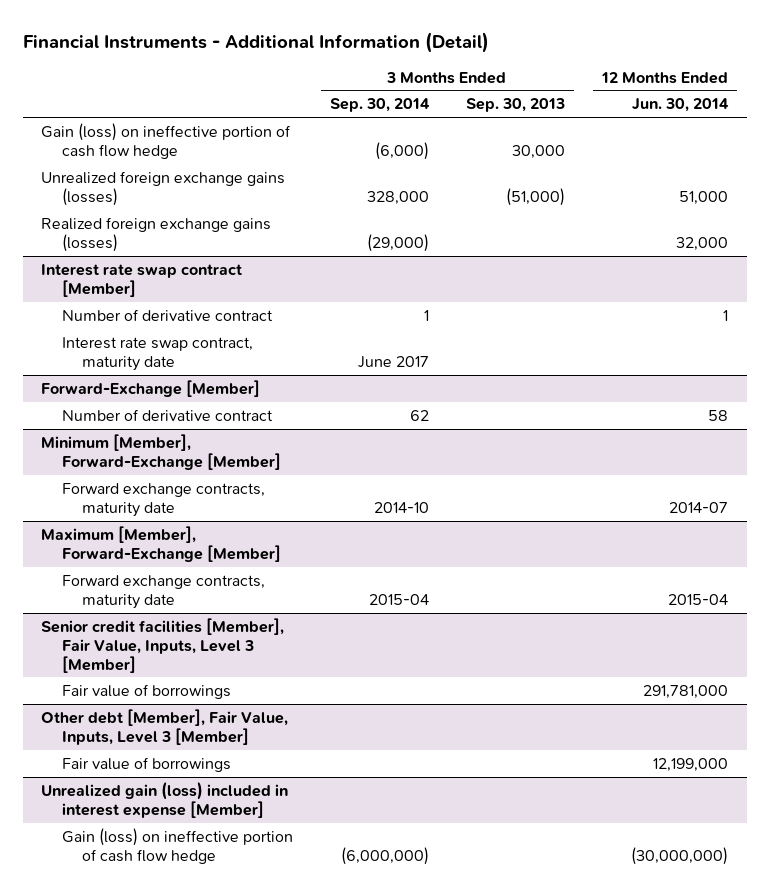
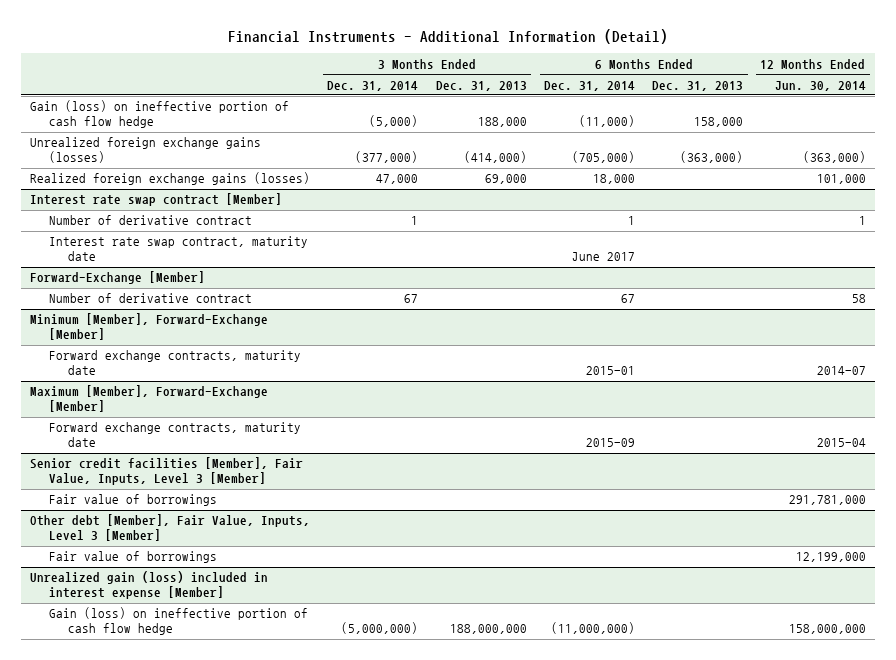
- | 3 Months Ended Sep. 30, 2014 | 3 Months Ended Sep. 30, 2013 | 12 Months Ended Jun. 30, 2014
+ | 3 Months Ended Dec. 31, 2014 | 3 Months Ended Dec. 31, 2013 | 6 Months Ended Dec. 31, 2014 | 6 Months Ended Dec. 31, 2013 | 12 Months Ended Jun. 30, 2014
- Unrealized foreign exchange gains (losses) | 328,000 | (51,000) | 51,000
- Realized foreign exchange gains (losses) | (29,000) | | 32,000
+ Unrealized foreign exchange gains (losses) | (377,000) | (414,000) | (705,000) | (363,000) | (363,000)
+ Realized foreign exchange gains (losses) | 47,000 | 69,000 | 18,000 | | 101,000
@ Unrealized gain (loss) included in interest expense [Member]
- Gain (loss) on ineffective portion of cash flow hedge | (6,000,000) | | (30,000,000)
+ Gain (loss) on ineffective portion of cash flow hedge | (5,000,000) | 188,000,000 | (11,000,000) | | 158,000,000

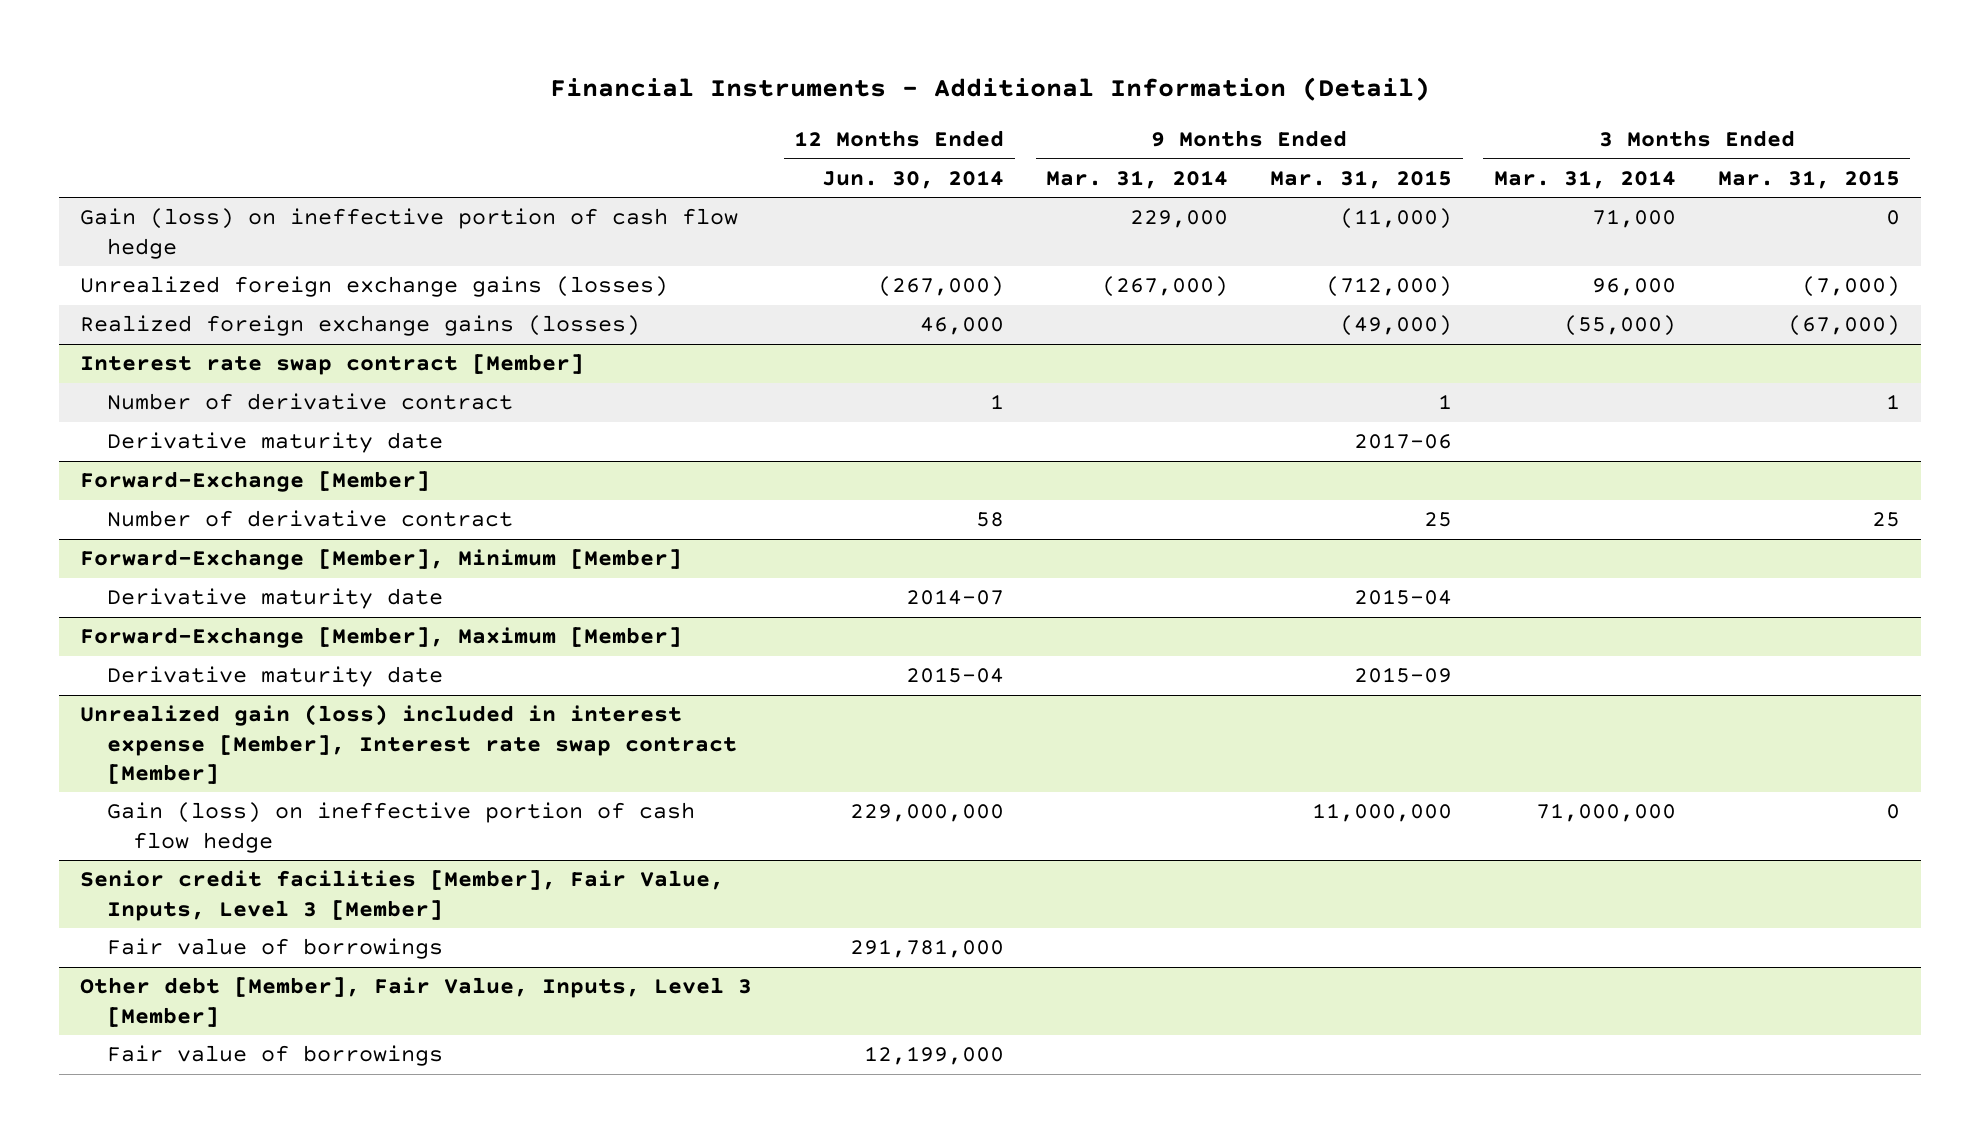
- | 3 Months Ended Dec. 31, 2014 | 3 Months Ended Dec. 31, 2013 | 6 Months Ended Dec. 31, 2014 | 6 Months Ended Dec. 31, 2013 | 12 Months Ended Jun. 30, 2014
+ | 12 Months Ended Jun. 30, 2014 | 9 Months Ended Mar. 31, 2014 | 9 Months Ended Mar. 31, 2015 | 3 Months Ended Mar. 31, 2014 | 3 Months Ended Mar. 31, 2015
- Unrealized foreign exchange gains (losses) | (377,000) | (414,000) | (705,000) | (363,000) | (363,000)
- Realized foreign exchange gains (losses) | 47,000 | 69,000 | 18,000 | | 101,000
+ Unrealized foreign exchange gains (losses) | (267,000) | (267,000) | (712,000) | 96,000 | (7,000)
+ Realized foreign exchange gains (losses) | 46,000 | | (49,000) | (55,000) | (67,000)
@ Interest rate swap contract [Member]
- Interest rate swap contract, maturity date | | | June 2017 | |
+ Derivative maturity date | | | 2017-06 | |
- Minimum [Member], Forward-Exchange [Member]
- Forward exchange contracts, maturity date | | | 2015-01 | | 2014-07
- Maximum [Member], Forward-Exchange [Member]
- Forward exchange contracts, maturity date | | | 2015-09 | | 2015-04
+ Forward-Exchange [Member], Minimum [Member]
+ Derivative maturity date | 2014-07 | | 2015-04 | |
+ Forward-Exchange [Member], Maximum [Member]
+ Derivative maturity date | 2015-04 | | 2015-09 | |
+ Unrealized gain (loss) included in interest expense [Member], Interest rate swap contract [Member]
+ Gain (loss) on ineffective portion of cash flow hedge | 229,000,000 | | 11,000,000 | 71,000,000 | 0
- Unrealized gain (loss) included in interest expense [Member]
- Gain (loss) on ineffective portion of cash flow hedge | (5,000,000) | 188,000,000 | (11,000,000) | | 158,000,000

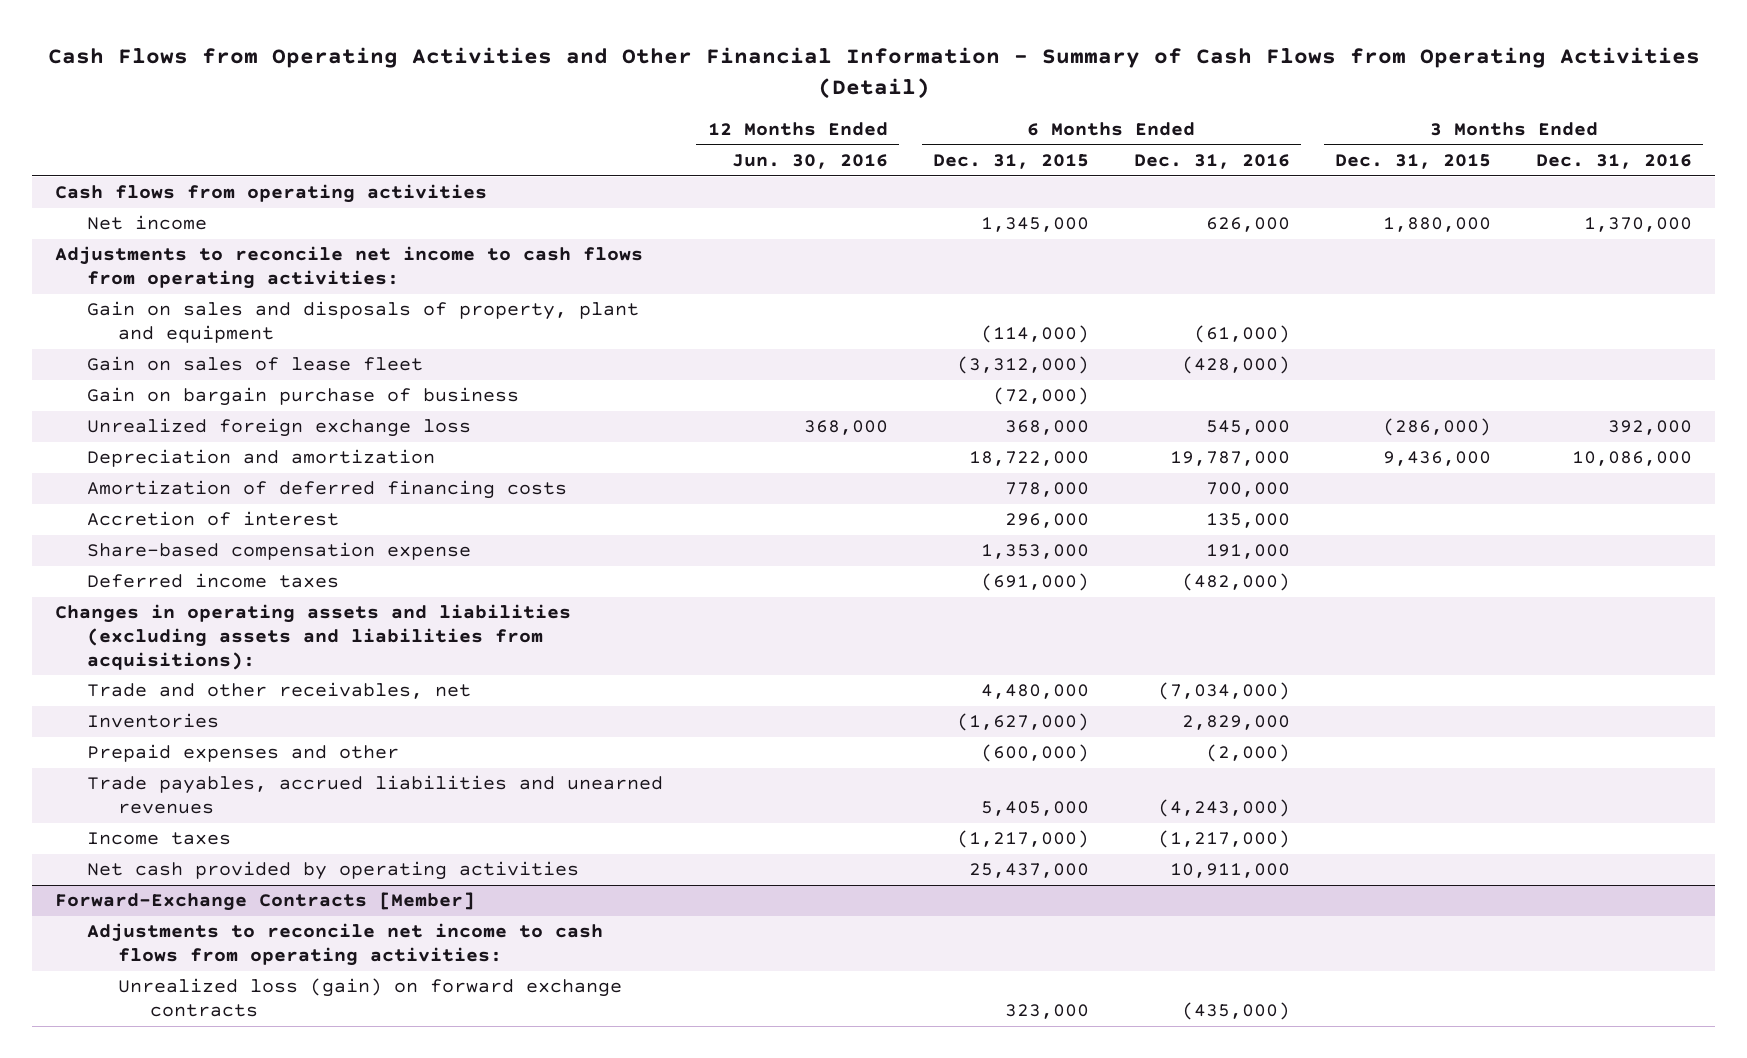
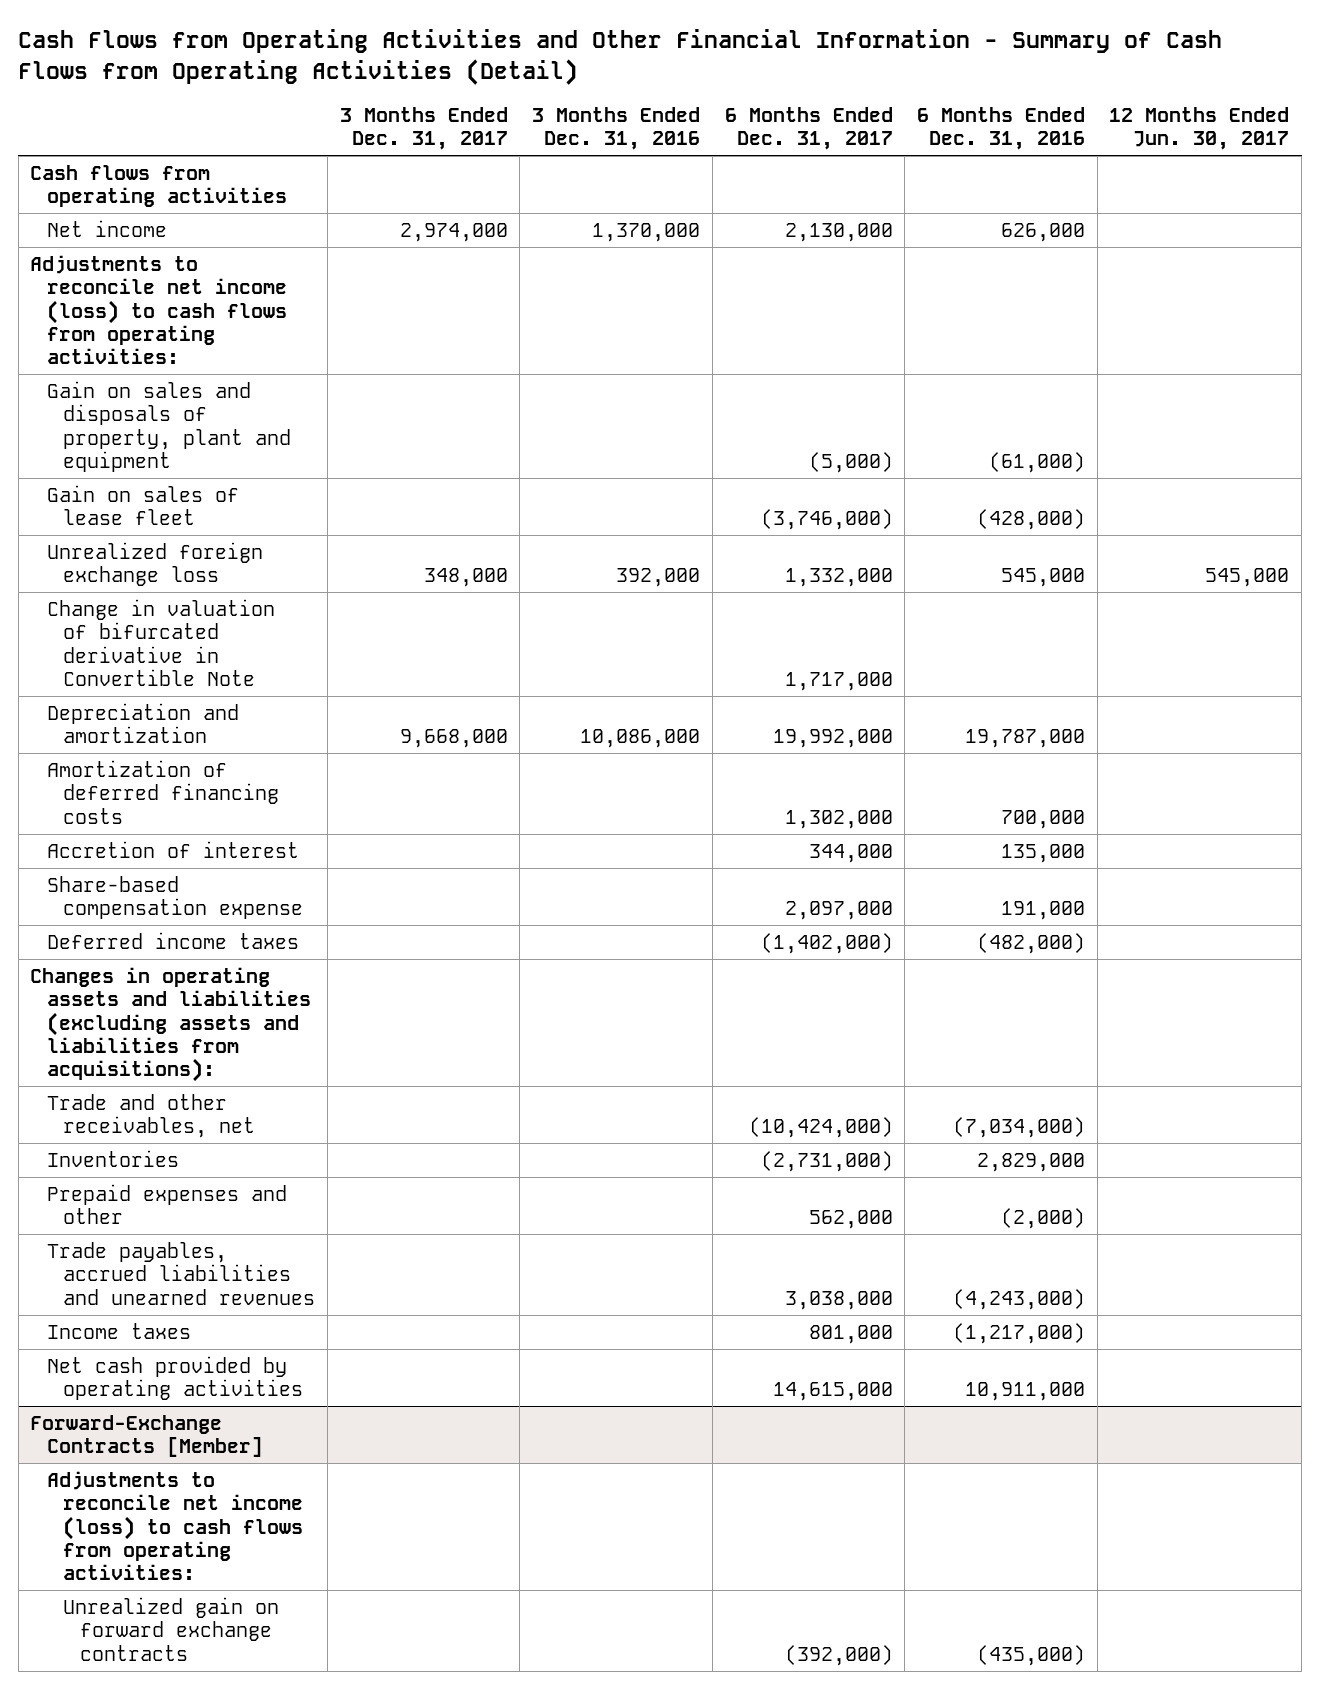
- | 12 Months Ended Jun. 30, 2016 | 6 Months Ended Dec. 31, 2015 | 6 Months Ended Dec. 31, 2016 | 3 Months Ended Dec. 31, 2015 | 3 Months Ended Dec. 31, 2016
+ | 3 Months Ended Dec. 31, 2017 | 3 Months Ended Dec. 31, 2016 | 6 Months Ended Dec. 31, 2017 | 6 Months Ended Dec. 31, 2016 | 12 Months Ended Jun. 30, 2017
- Adjustments to reconcile net income to cash flows from operating activities:
+ Adjustments to reconcile net income (loss) to cash flows from operating activities:
- Gain on bargain purchase of business | | (72,000) | | |
+ Change in valuation of bifurcated derivative in Convertible Note | | | 1,717,000 | |
@ Forward-Exchange Contracts [Member]
- Adjustments to reconcile net income to cash flows from operating activities:
- Unrealized loss (gain) on forward exchange contracts | | 323,000 | (435,000) | |
+ Adjustments to reconcile net income (loss) to cash flows from operating activities:
+ Unrealized gain on forward exchange contracts | | | (392,000) | (435,000) |

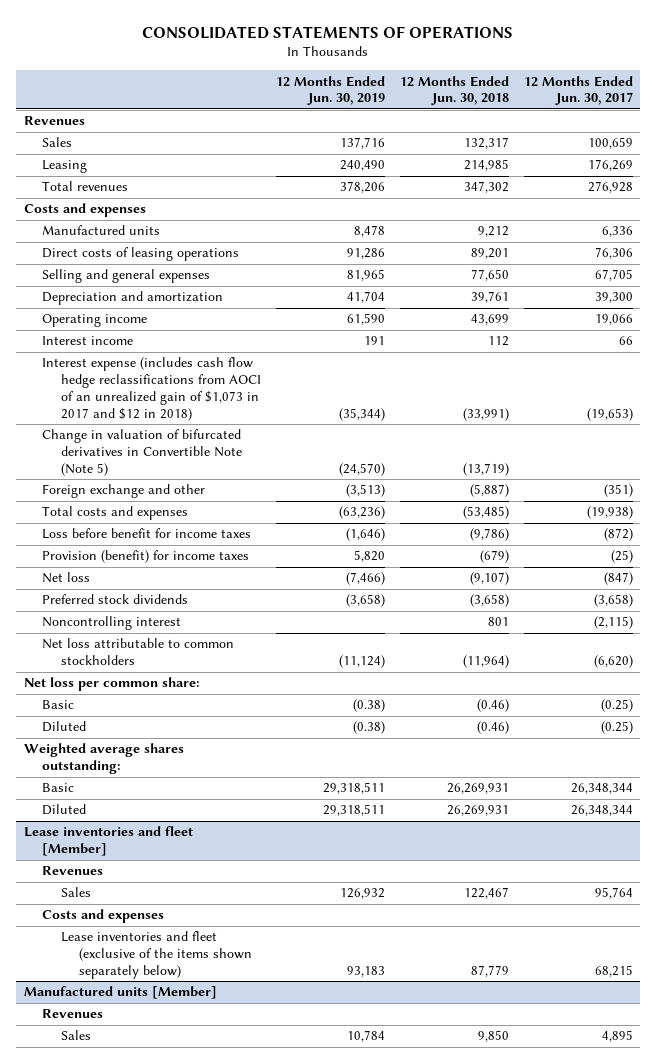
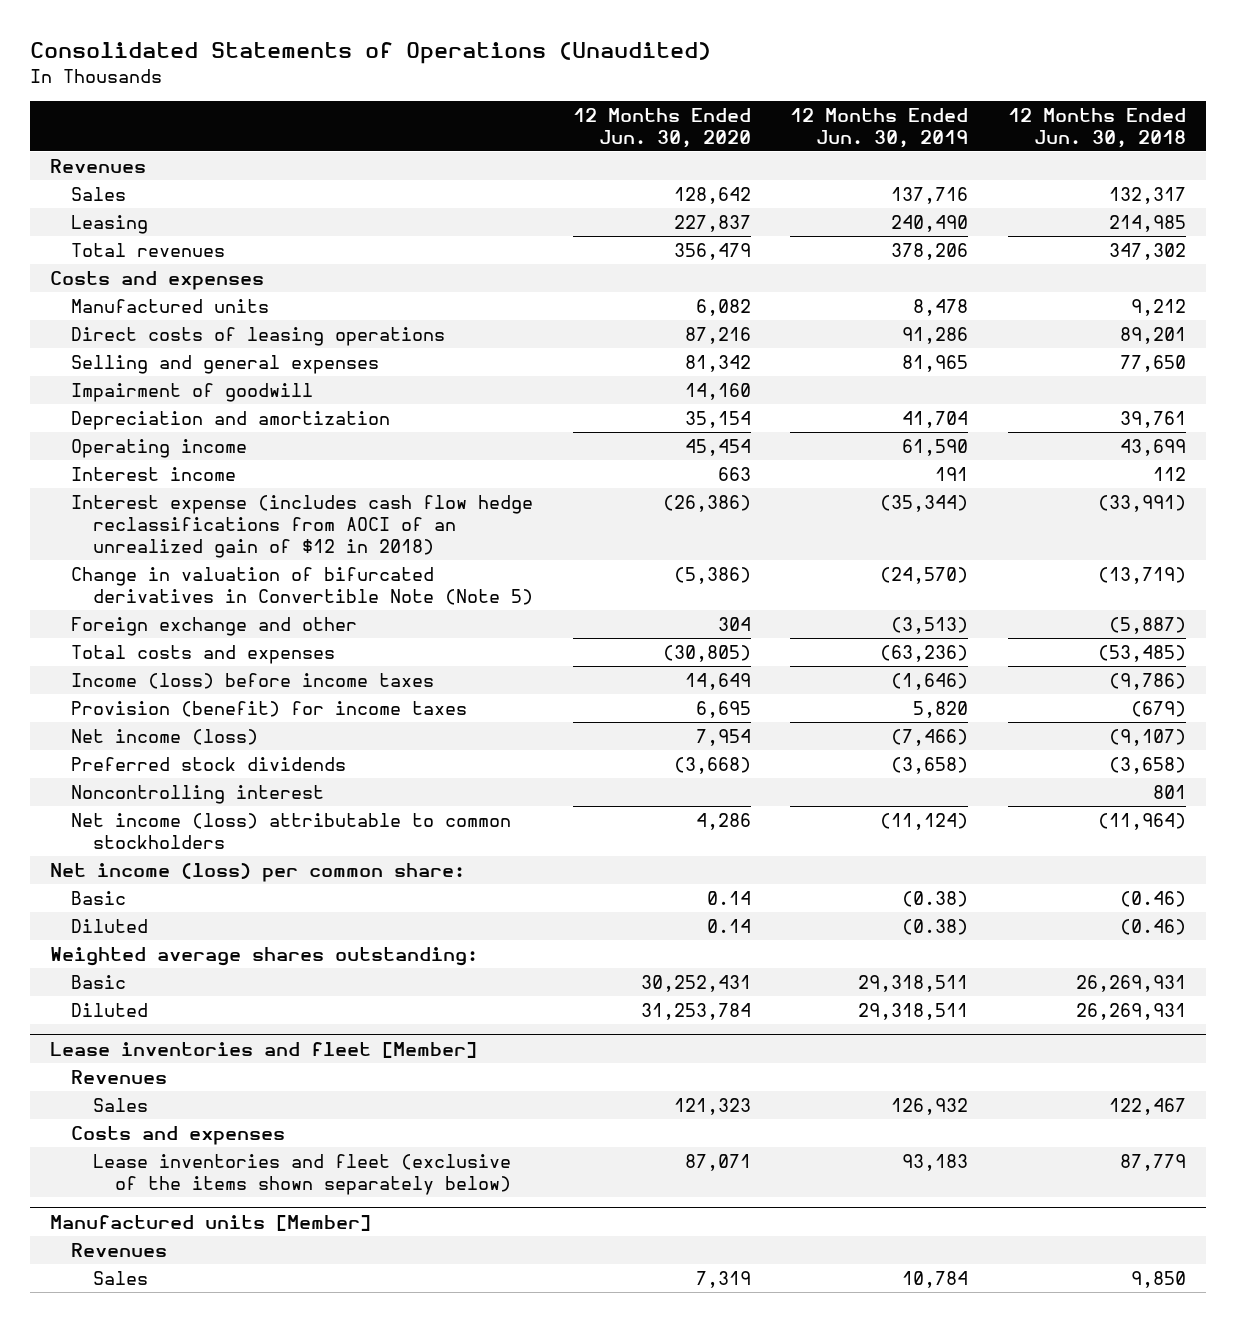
- CONSOLIDATED STATEMENTS OF OPERATIONS
+ Consolidated Statements of Operations (Unaudited)
- | 12 Months Ended Jun. 30, 2019 | 12 Months Ended Jun. 30, 2018 | 12 Months Ended Jun. 30, 2017
+ | 12 Months Ended Jun. 30, 2020 | 12 Months Ended Jun. 30, 2019 | 12 Months Ended Jun. 30, 2018
+ Impairment of goodwill | 14,160 | |
- Interest expense (includes cash flow hedge reclassifications from AOCI of an unrealized gain of $1,073 in 2017 and $12 in 2018) | (35,344) | (33,991) | (19,653)
+ Interest expense (includes cash flow hedge reclassifications from AOCI of an unrealized gain of $12 in 2018) | (26,386) | (35,344) | (33,991)
- Loss before benefit for income taxes | (1,646) | (9,786) | (872)
+ Income (loss) before income taxes | 14,649 | (1,646) | (9,786)
- Net loss | (7,466) | (9,107) | (847)
+ Net income (loss) | 7,954 | (7,466) | (9,107)
- Net loss attributable to common stockholders | (11,124) | (11,964) | (6,620)
- Net loss per common share:
+ Net income (loss) attributable to common stockholders | 4,286 | (11,124) | (11,964)
+ Net income (loss) per common share:

